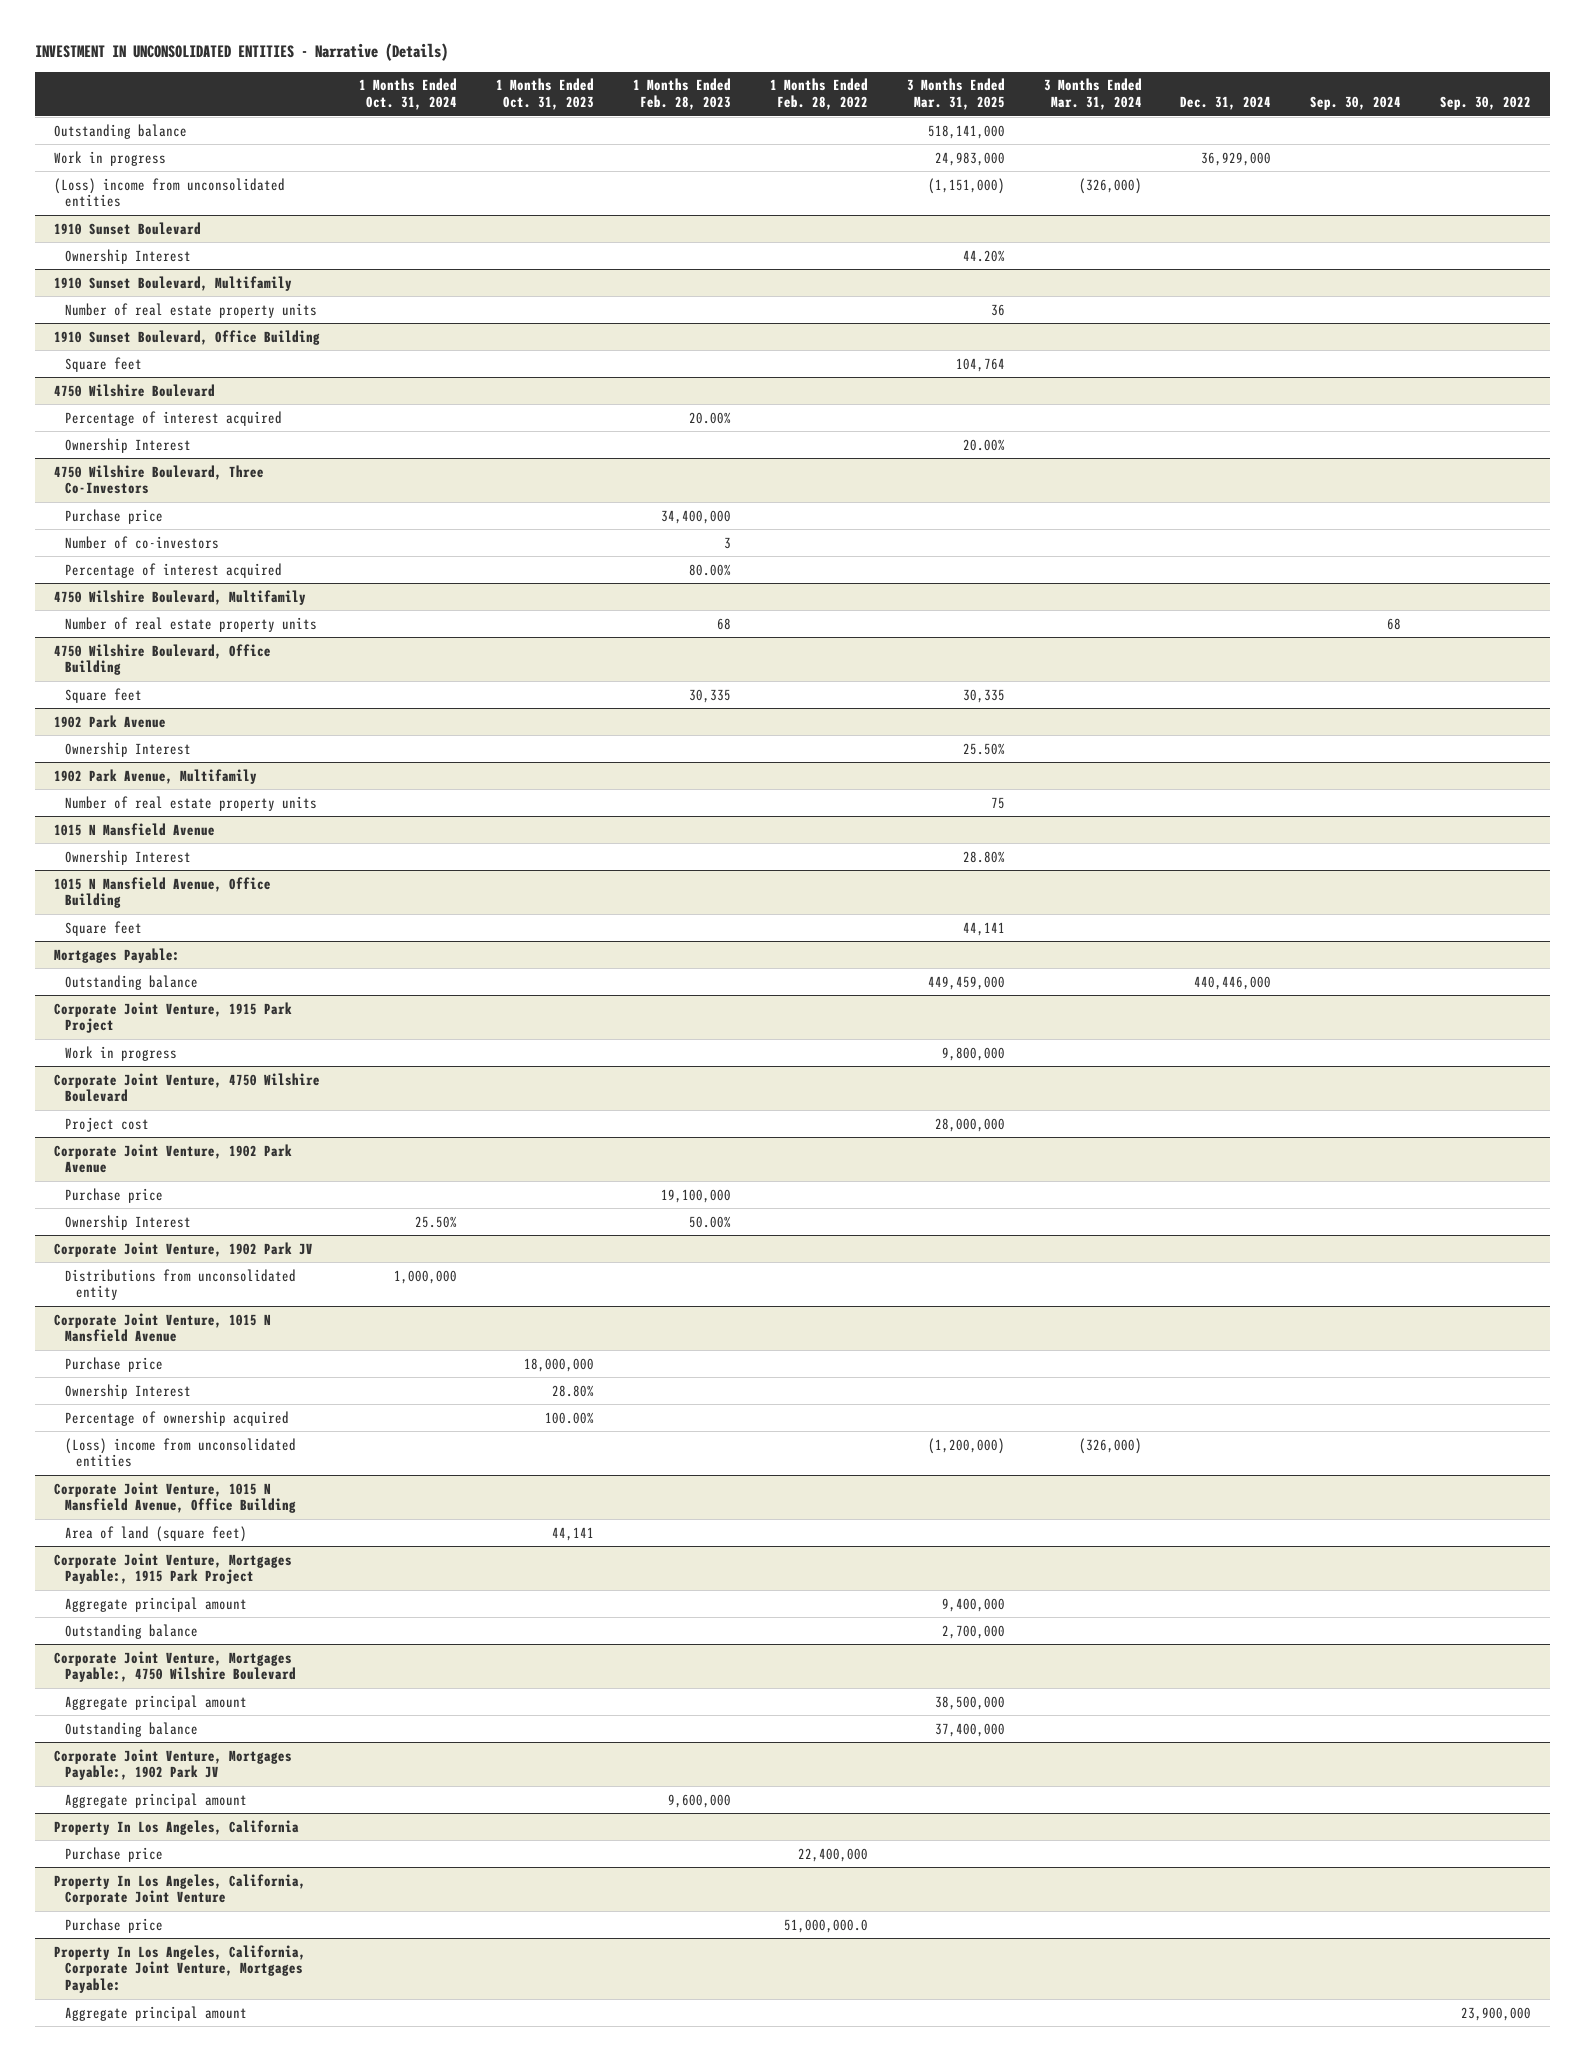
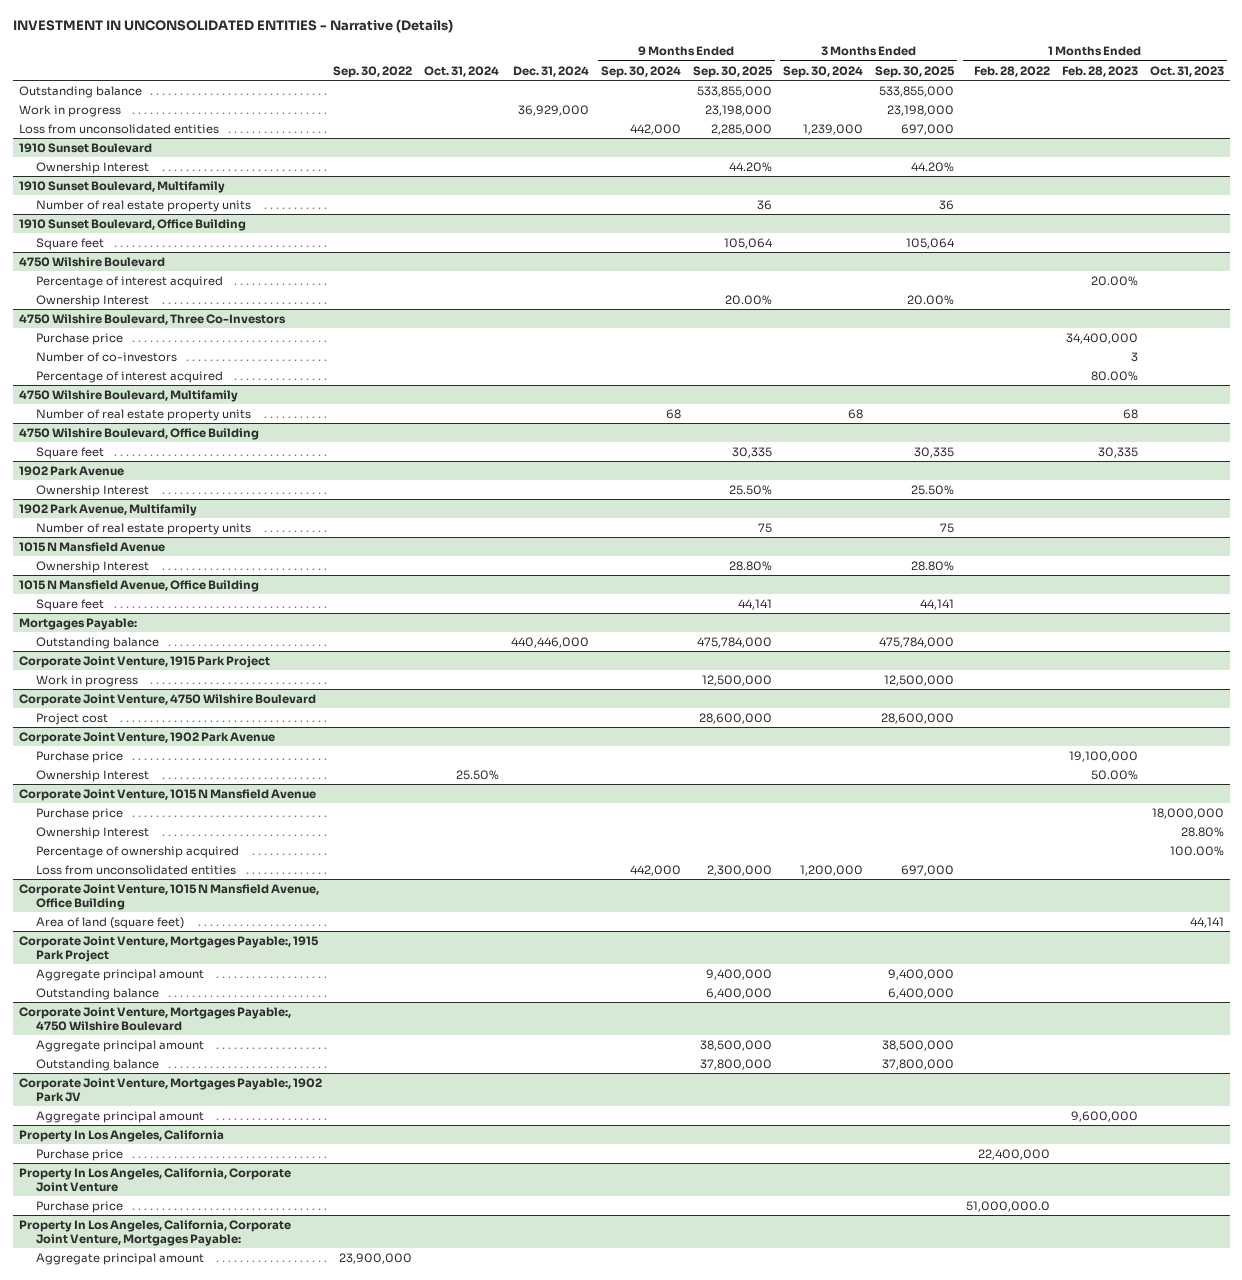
- | 1 Months Ended Oct. 31, 2024 | 1 Months Ended Oct. 31, 2023 | 1 Months Ended Feb. 28, 2023 | 1 Months Ended Feb. 28, 2022 | 3 Months Ended Mar. 31, 2025 | 3 Months Ended Mar. 31, 2024 | Dec. 31, 2024 | Sep. 30, 2024 | Sep. 30, 2022
+ | Sep. 30, 2022 | Oct. 31, 2024 | Dec. 31, 2024 | 9 Months Ended Sep. 30, 2024 | 9 Months Ended Sep. 30, 2025 | 3 Months Ended Sep. 30, 2024 | 3 Months Ended Sep. 30, 2025 | 1 Months Ended Feb. 28, 2022 | 1 Months Ended Feb. 28, 2023 | 1 Months Ended Oct. 31, 2023
- (Loss) income from unconsolidated entities | | | | | (1,151,000) | (326,000) | | |
+ Loss from unconsolidated entities | | | | 442,000 | 2,285,000 | 1,239,000 | 697,000 | | |
- Corporate Joint Venture, 1902 Park JV
- Distributions from unconsolidated entity | 1,000,000 | | | | | | | |
@ Corporate Joint Venture, 1015 N Mansfield Avenue
- (Loss) income from unconsolidated entities | | | | | (1,200,000) | (326,000) | | |
+ Loss from unconsolidated entities | | | | 442,000 | 2,300,000 | 1,200,000 | 697,000 | | |

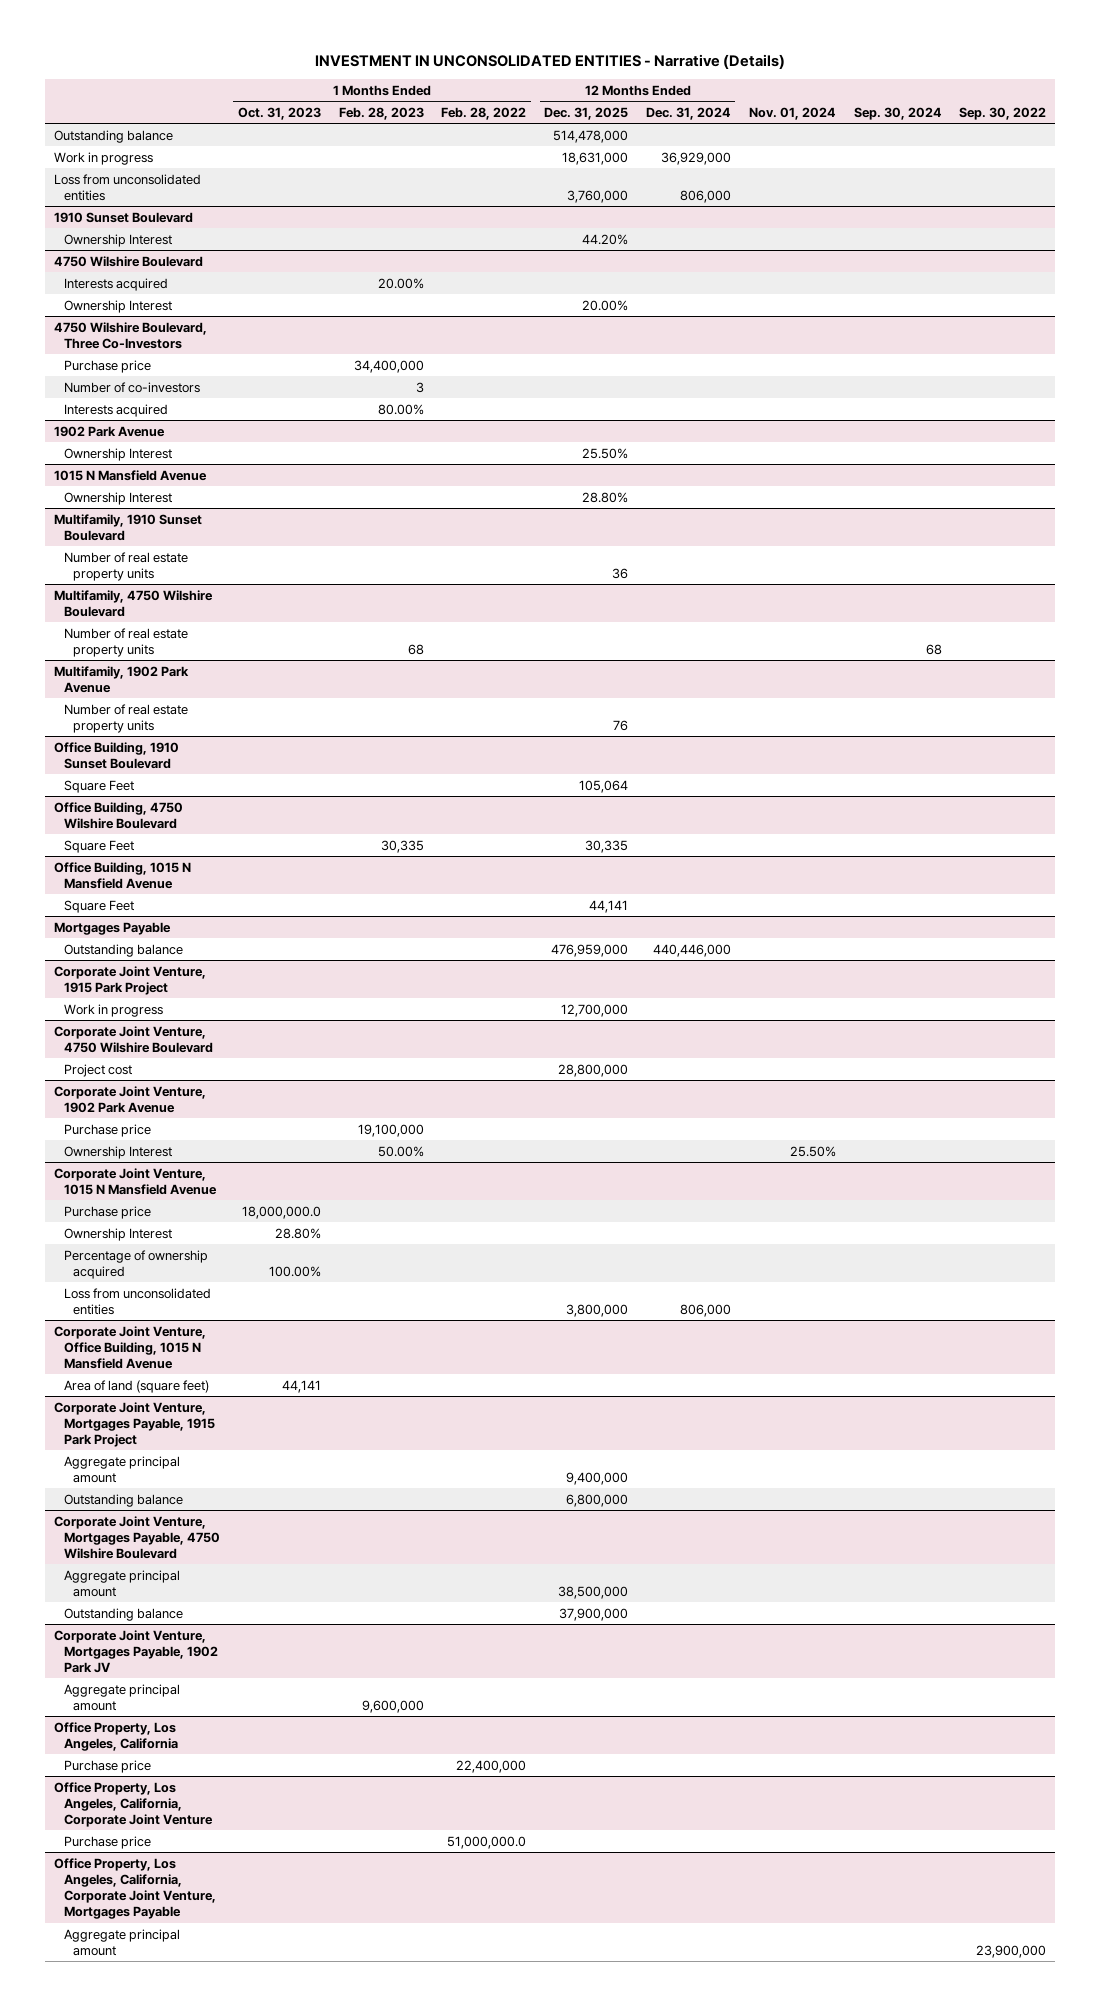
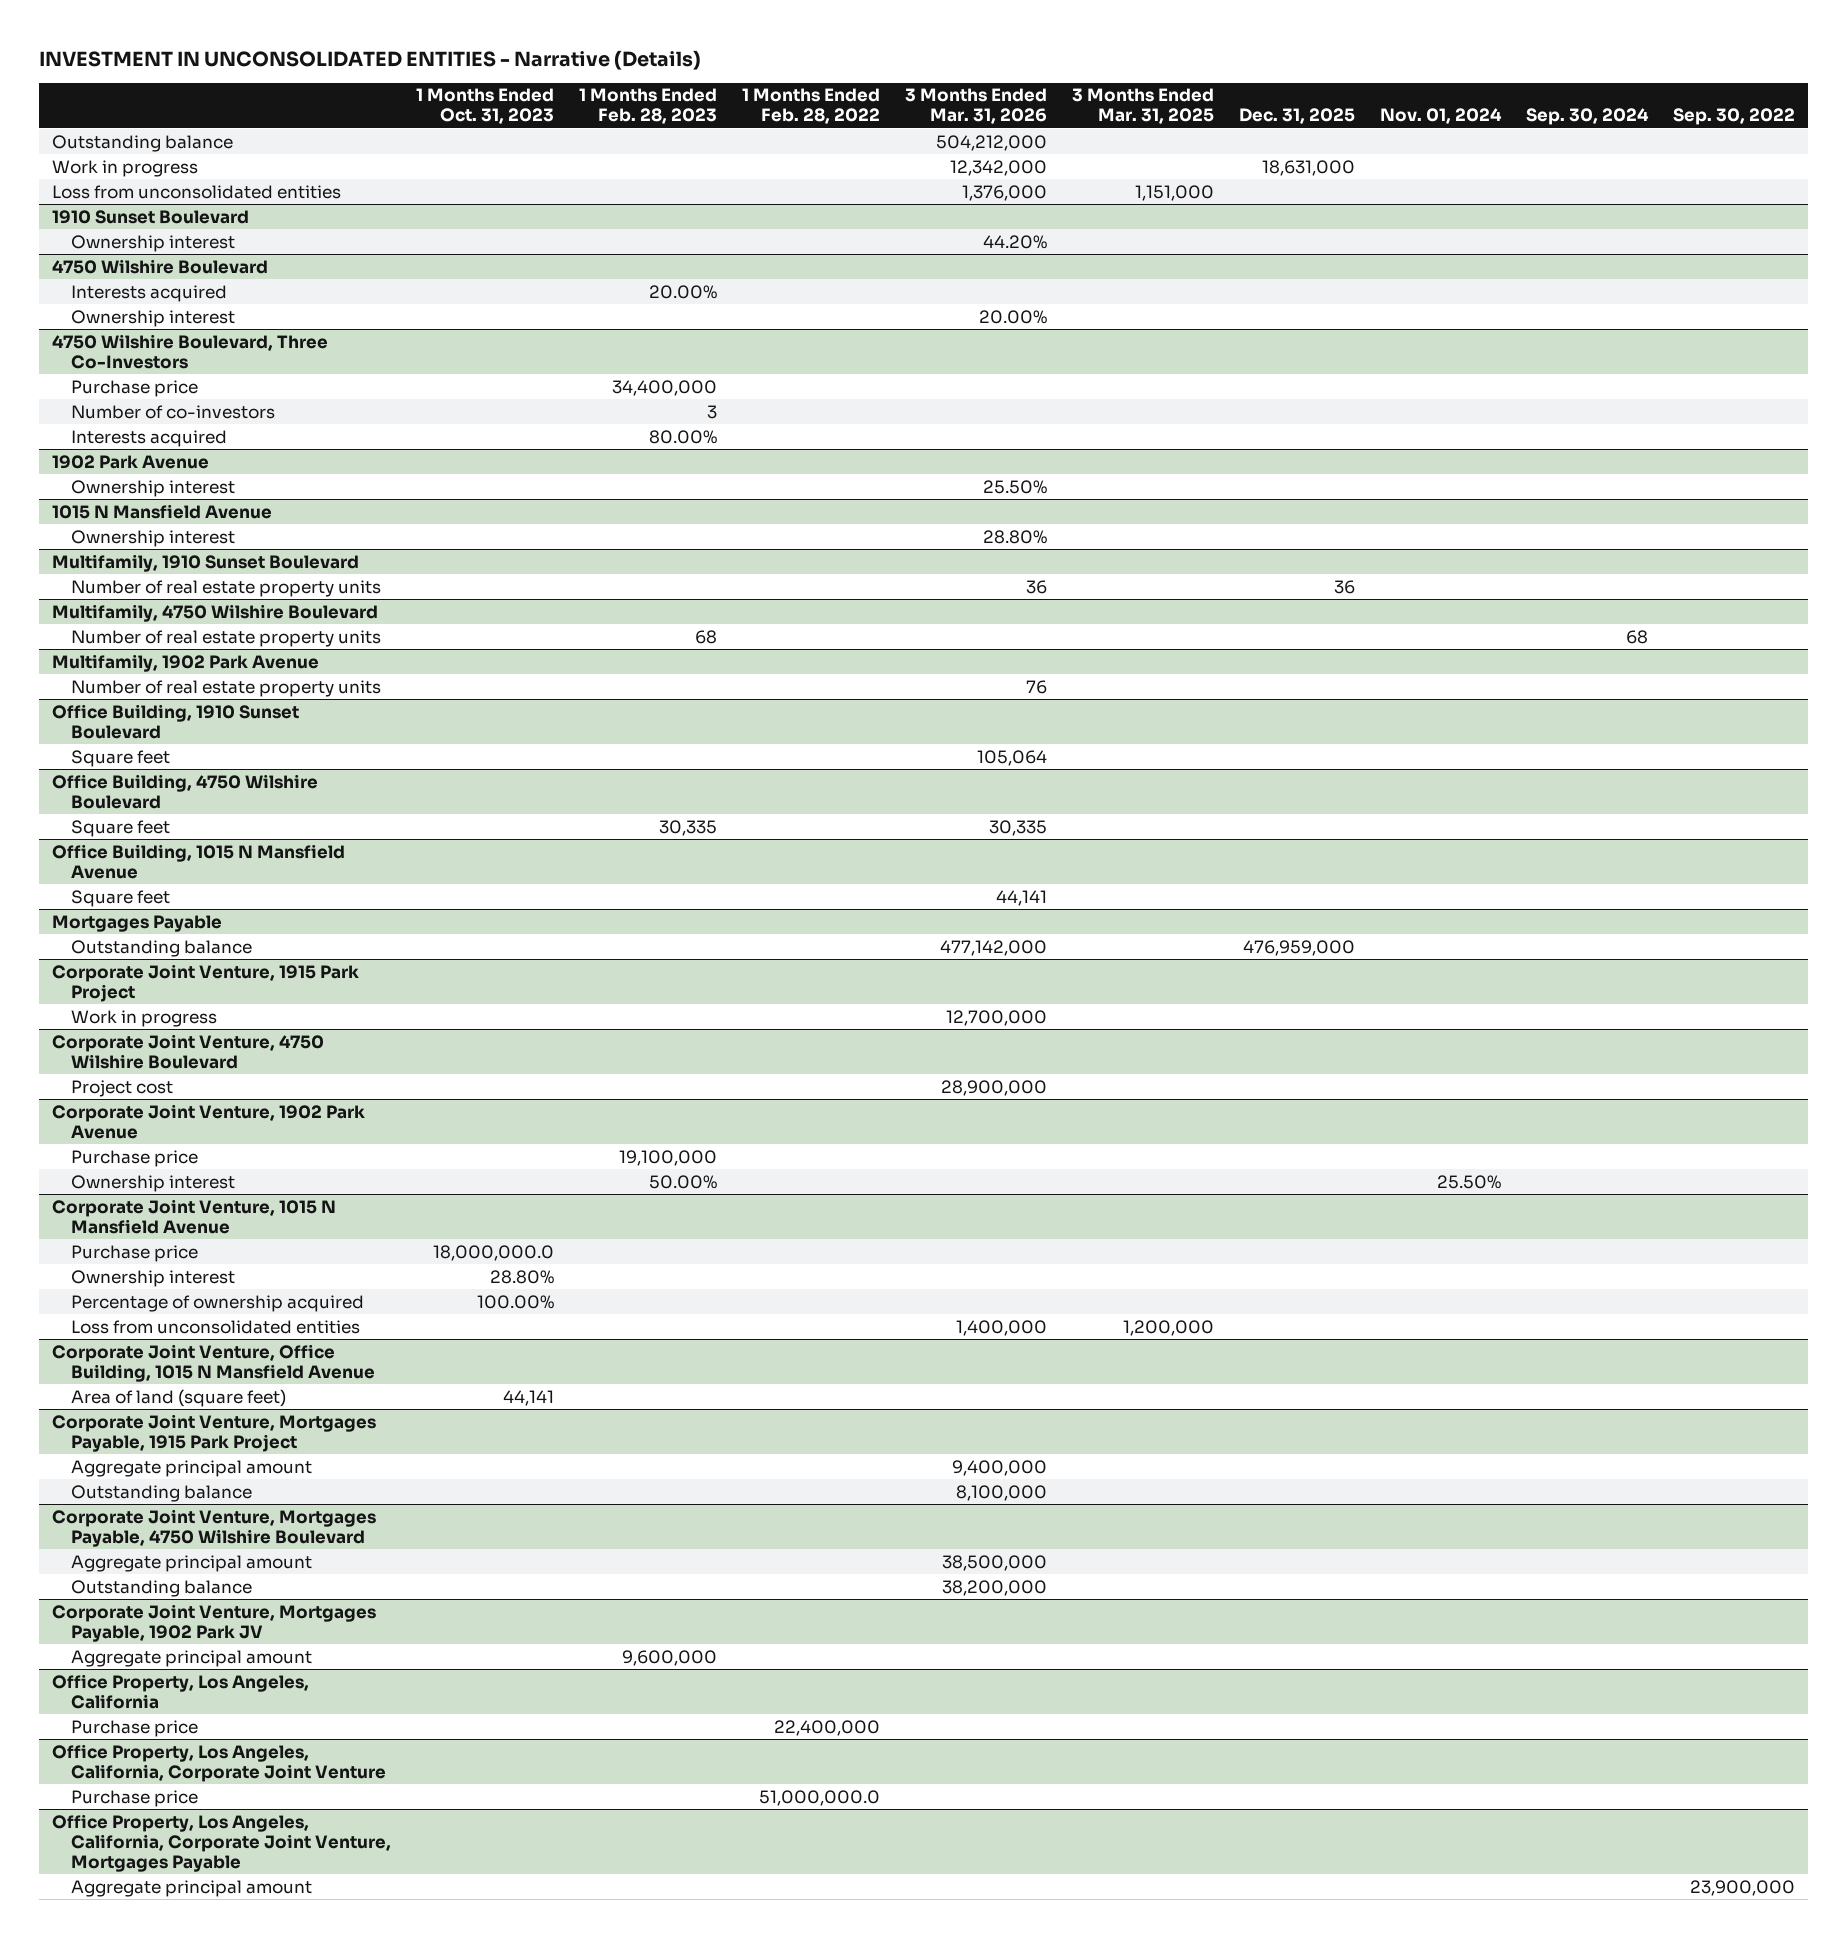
- | 1 Months Ended Oct. 31, 2023 | 1 Months Ended Feb. 28, 2023 | 1 Months Ended Feb. 28, 2022 | 12 Months Ended Dec. 31, 2025 | 12 Months Ended Dec. 31, 2024 | Nov. 01, 2024 | Sep. 30, 2024 | Sep. 30, 2022
+ | 1 Months Ended Oct. 31, 2023 | 1 Months Ended Feb. 28, 2023 | 1 Months Ended Feb. 28, 2022 | 3 Months Ended Mar. 31, 2026 | 3 Months Ended Mar. 31, 2025 | Dec. 31, 2025 | Nov. 01, 2024 | Sep. 30, 2024 | Sep. 30, 2022
@ 1910 Sunset Boulevard
- Ownership Interest | | | | 44.20% | | | |
+ Ownership interest | | | | 44.20% | | | | |
@ 4750 Wilshire Boulevard
- Ownership Interest | | | | 20.00% | | | |
+ Ownership interest | | | | 20.00% | | | | |
@ 1902 Park Avenue
- Ownership Interest | | | | 25.50% | | | |
+ Ownership interest | | | | 25.50% | | | | |
@ 1015 N Mansfield Avenue
- Ownership Interest | | | | 28.80% | | | |
+ Ownership interest | | | | 28.80% | | | | |
@ Office Building, 1910 Sunset Boulevard
- Square Feet | | | | 105,064 | | | |
+ Square feet | | | | 105,064 | | | | |
@ Office Building, 4750 Wilshire Boulevard
- Square Feet | | 30,335 | | 30,335 | | | |
+ Square feet | | 30,335 | | 30,335 | | | | |
@ Office Building, 1015 N Mansfield Avenue
- Square Feet | | | | 44,141 | | | |
+ Square feet | | | | 44,141 | | | | |
@ Corporate Joint Venture, 1902 Park Avenue
- Ownership Interest | | 50.00% | | | | 25.50% | |
+ Ownership interest | | 50.00% | | | | | 25.50% | |
@ Corporate Joint Venture, 1015 N Mansfield Avenue
- Ownership Interest | 28.80% | | | | | | |
+ Ownership interest | 28.80% | | | | | | | |

